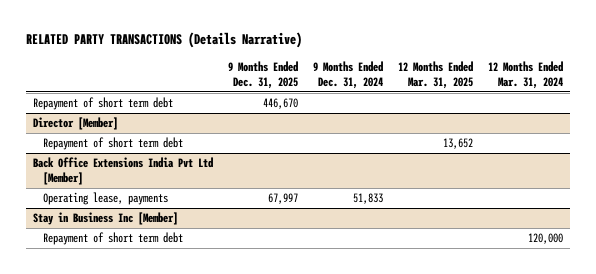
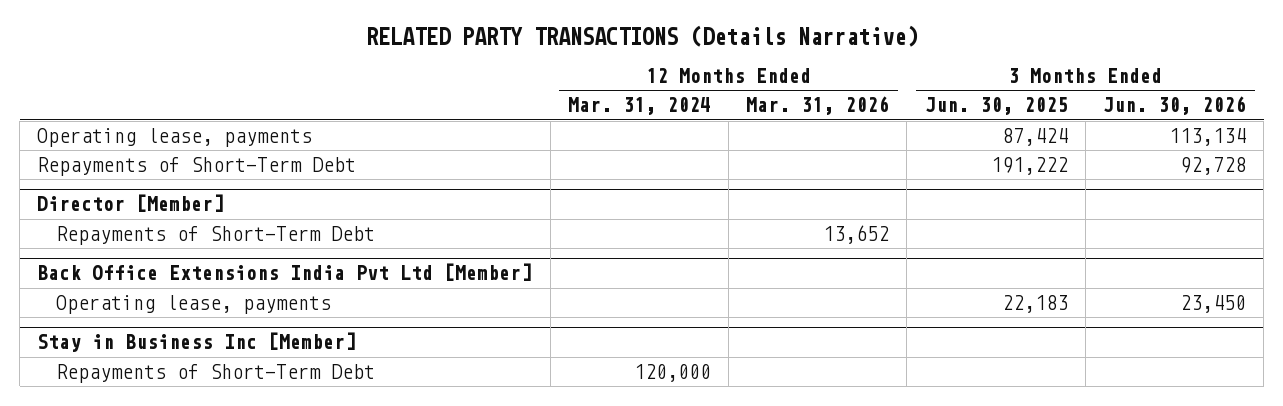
- | 9 Months Ended Dec. 31, 2025 | 9 Months Ended Dec. 31, 2024 | 12 Months Ended Mar. 31, 2025 | 12 Months Ended Mar. 31, 2024
+ | 12 Months Ended Mar. 31, 2024 | 12 Months Ended Mar. 31, 2026 | 3 Months Ended Jun. 30, 2025 | 3 Months Ended Jun. 30, 2026
- Repayment of short term debt | 446,670 | | |
+ Operating lease, payments | | | 87,424 | 113,134
+ Repayments of Short-Term Debt | | | 191,222 | 92,728
@ Director [Member]
- Repayment of short term debt | | | 13,652 |
+ Repayments of Short-Term Debt | | 13,652 | |
@ Stay in Business Inc [Member]
- Repayment of short term debt | | | | 120,000
+ Repayments of Short-Term Debt | 120,000 | | |

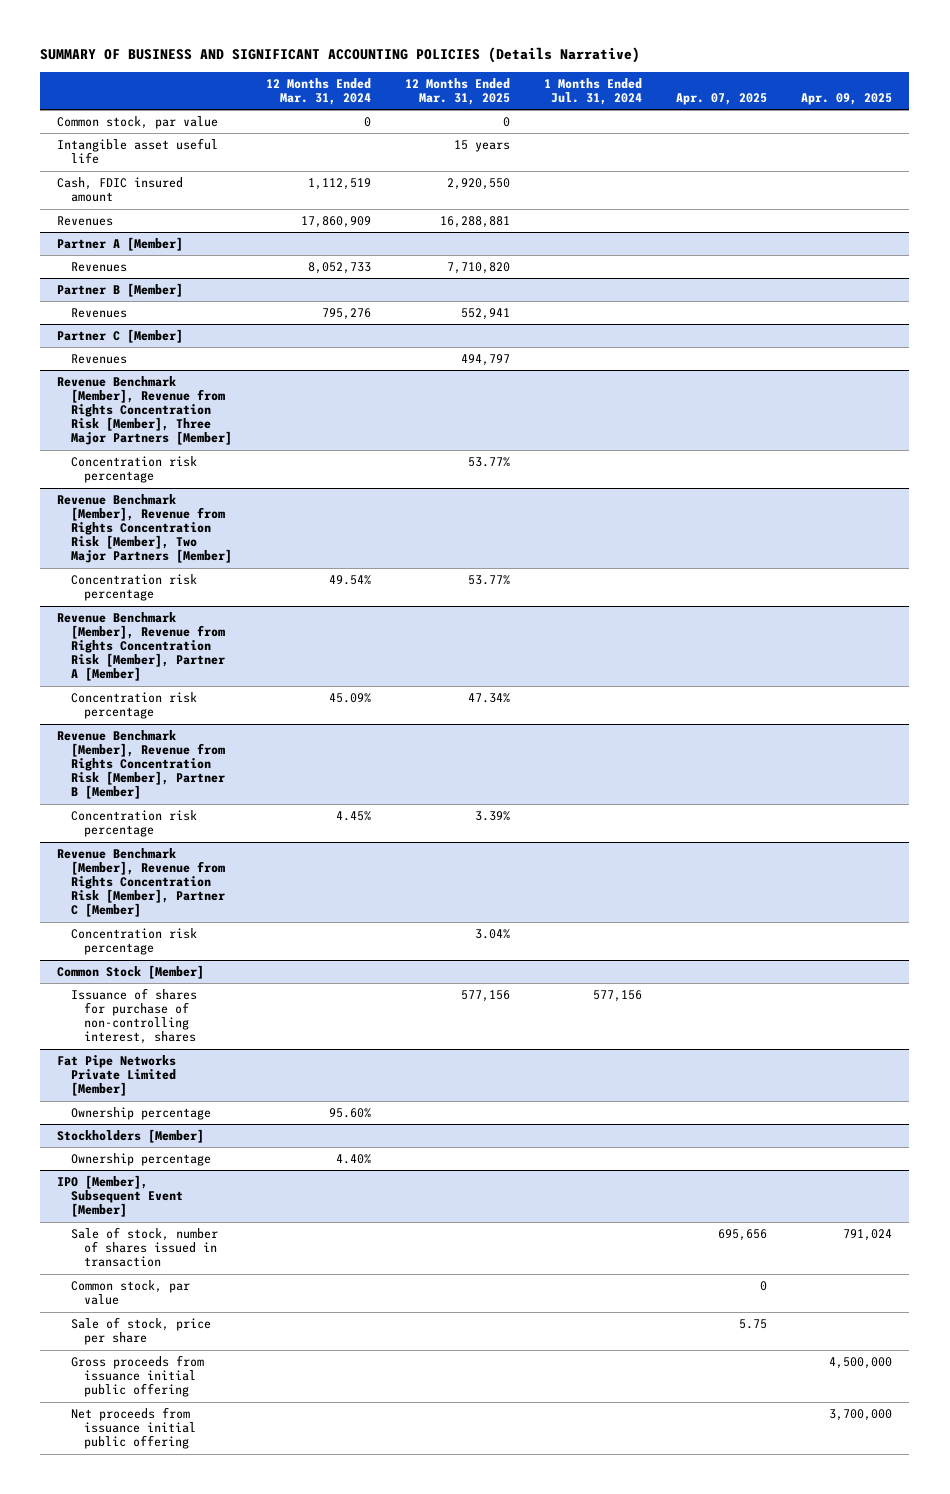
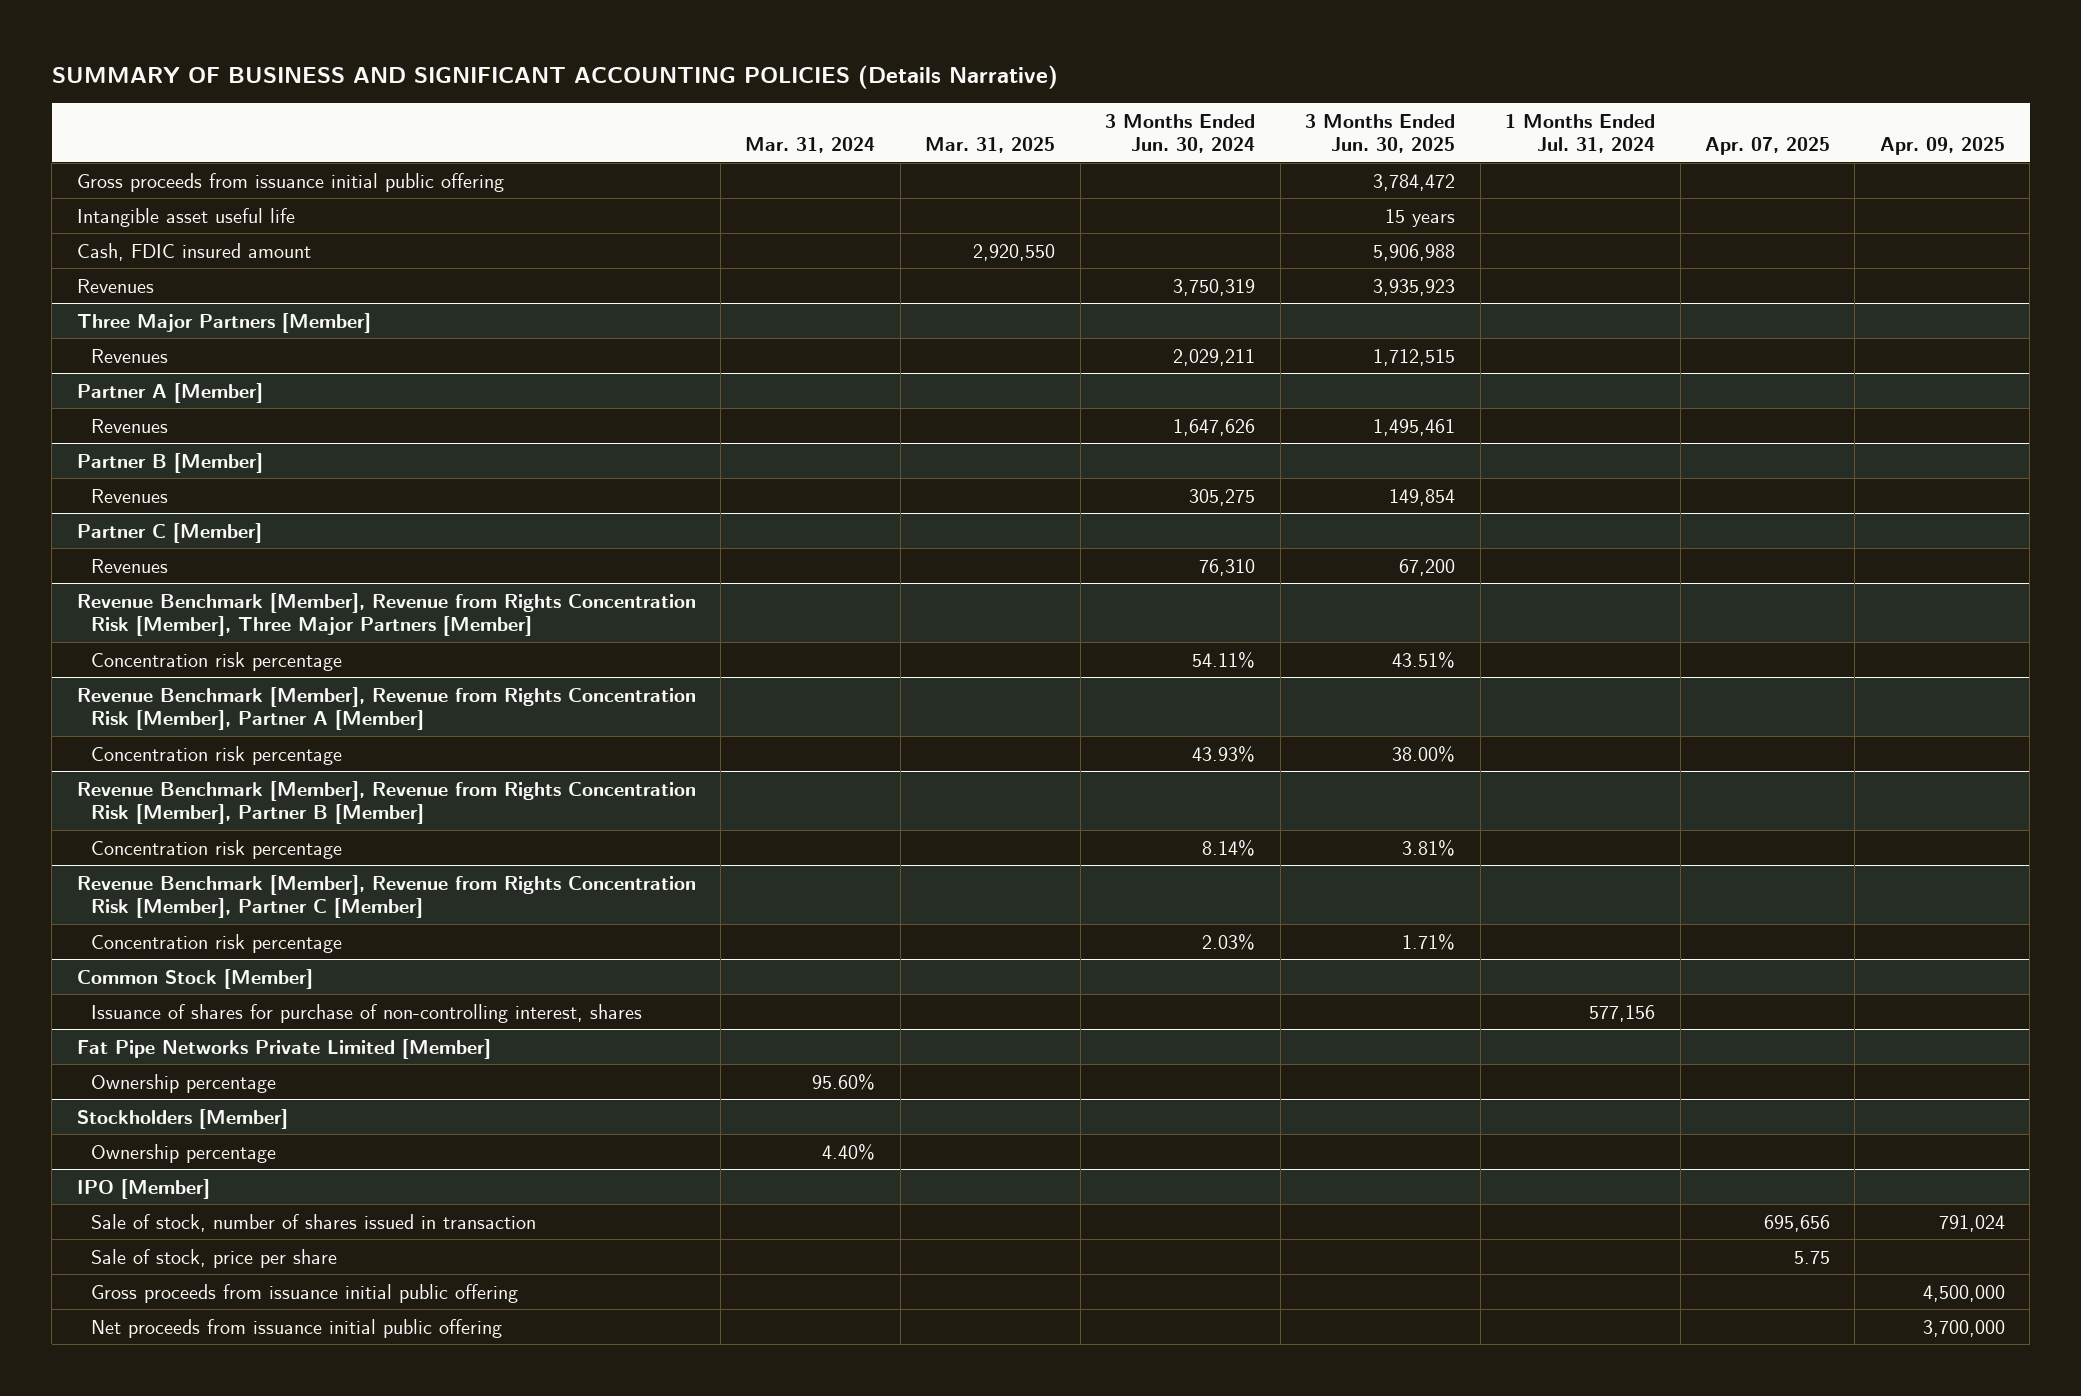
- | 12 Months Ended Mar. 31, 2024 | 12 Months Ended Mar. 31, 2025 | 1 Months Ended Jul. 31, 2024 | Apr. 07, 2025 | Apr. 09, 2025
+ | Mar. 31, 2024 | Mar. 31, 2025 | 3 Months Ended Jun. 30, 2024 | 3 Months Ended Jun. 30, 2025 | 1 Months Ended Jul. 31, 2024 | Apr. 07, 2025 | Apr. 09, 2025
- Common stock, par value | 0 | 0 | | |
+ Gross proceeds from issuance initial public offering | | | | 3,784,472 | | |
+ Three Major Partners [Member]
+ Revenues | | | 2,029,211 | 1,712,515 | | |
- Revenue Benchmark [Member], Revenue from Rights Concentration Risk [Member], Two Major Partners [Member]
- Concentration risk percentage | 49.54% | 53.77% | | |
- IPO [Member], Subsequent Event [Member]
+ IPO [Member]
- Common stock, par value | | | | 0 |

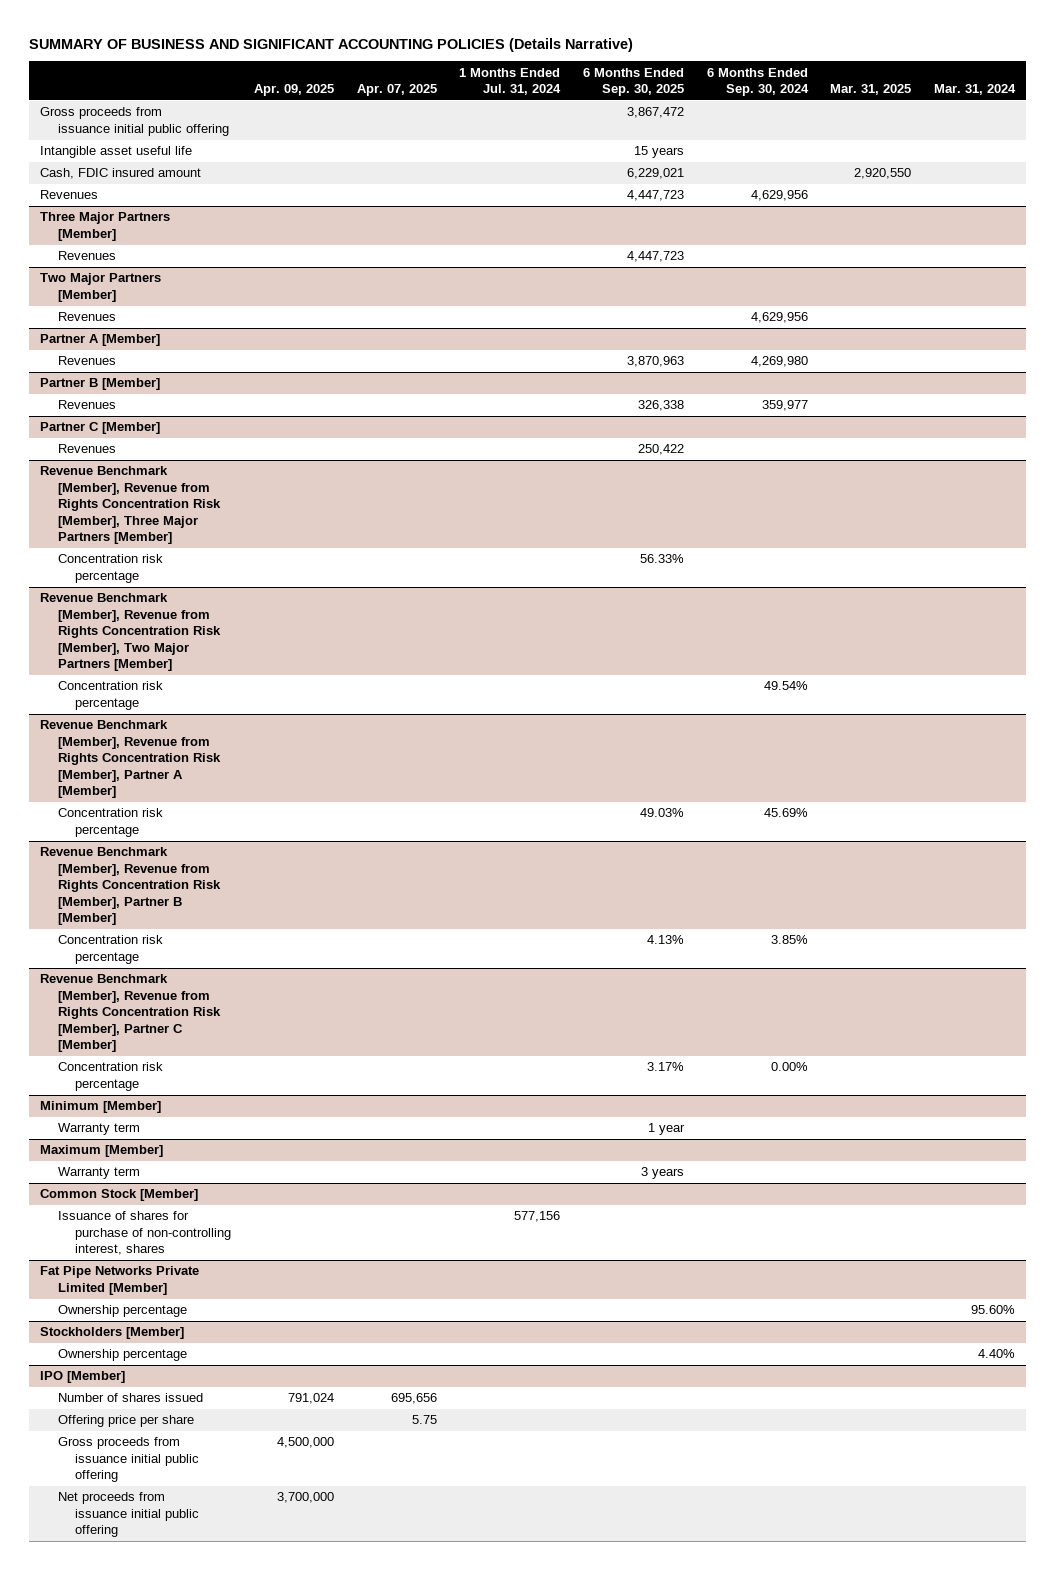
- | Mar. 31, 2024 | Mar. 31, 2025 | 3 Months Ended Jun. 30, 2024 | 3 Months Ended Jun. 30, 2025 | 1 Months Ended Jul. 31, 2024 | Apr. 07, 2025 | Apr. 09, 2025
+ | Apr. 09, 2025 | Apr. 07, 2025 | 1 Months Ended Jul. 31, 2024 | 6 Months Ended Sep. 30, 2025 | 6 Months Ended Sep. 30, 2024 | Mar. 31, 2025 | Mar. 31, 2024
+ Two Major Partners [Member]
+ Revenues | | | | | 4,629,956 | |
+ Revenue Benchmark [Member], Revenue from Rights Concentration Risk [Member], Two Major Partners [Member]
+ Concentration risk percentage | | | | | 49.54% | |
+ Minimum [Member]
+ Warranty term | | | | 1 year | | |
+ Maximum [Member]
+ Warranty term | | | | 3 years | | |
@ IPO [Member]
- Sale of stock, number of shares issued in transaction | | | | | | 695,656 | 791,024
- Sale of stock, price per share | | | | | | 5.75 |
+ Number of shares issued | 791,024 | 695,656 | | | | |
+ Offering price per share | | 5.75 | | | | |

